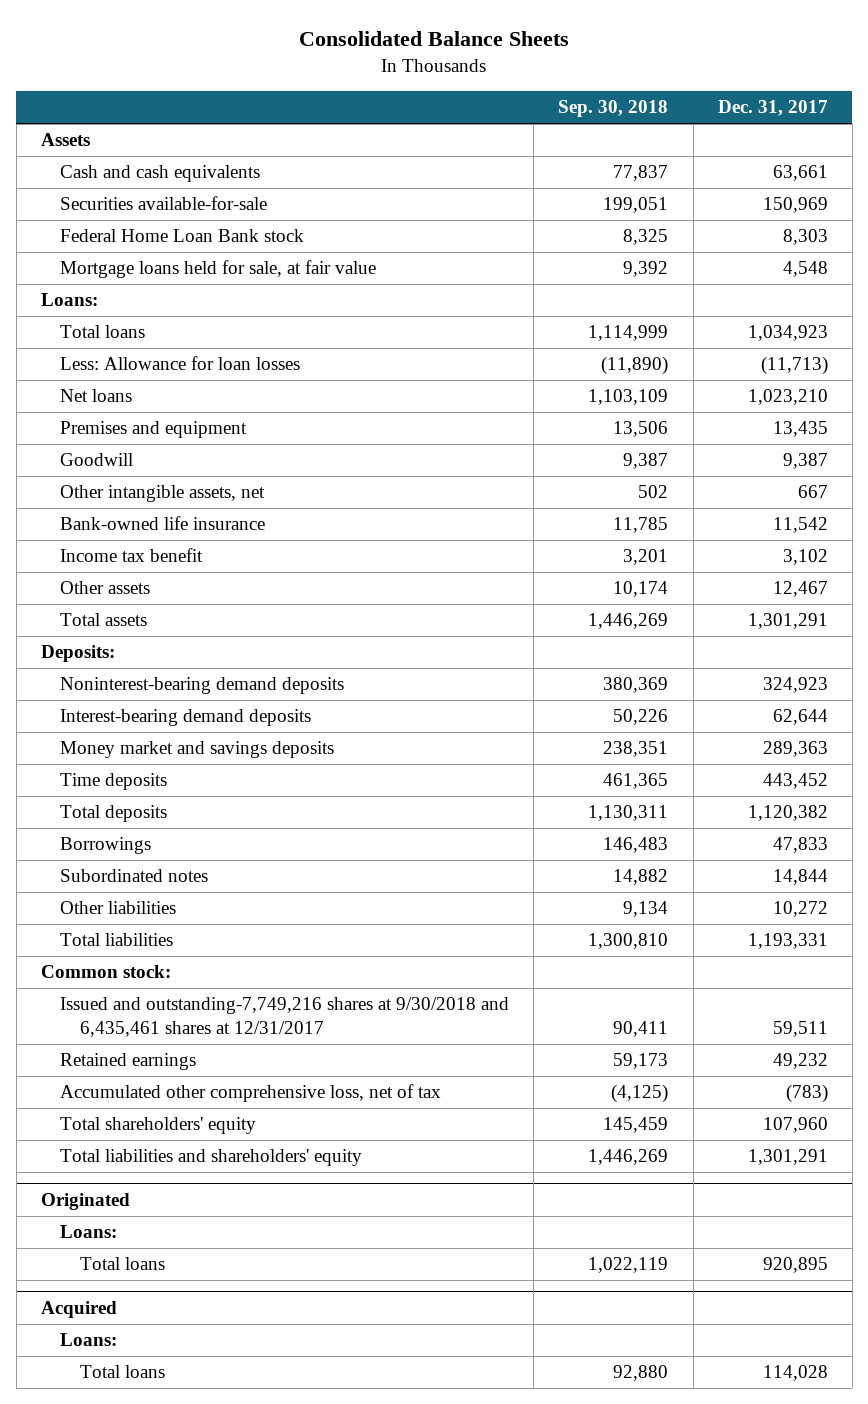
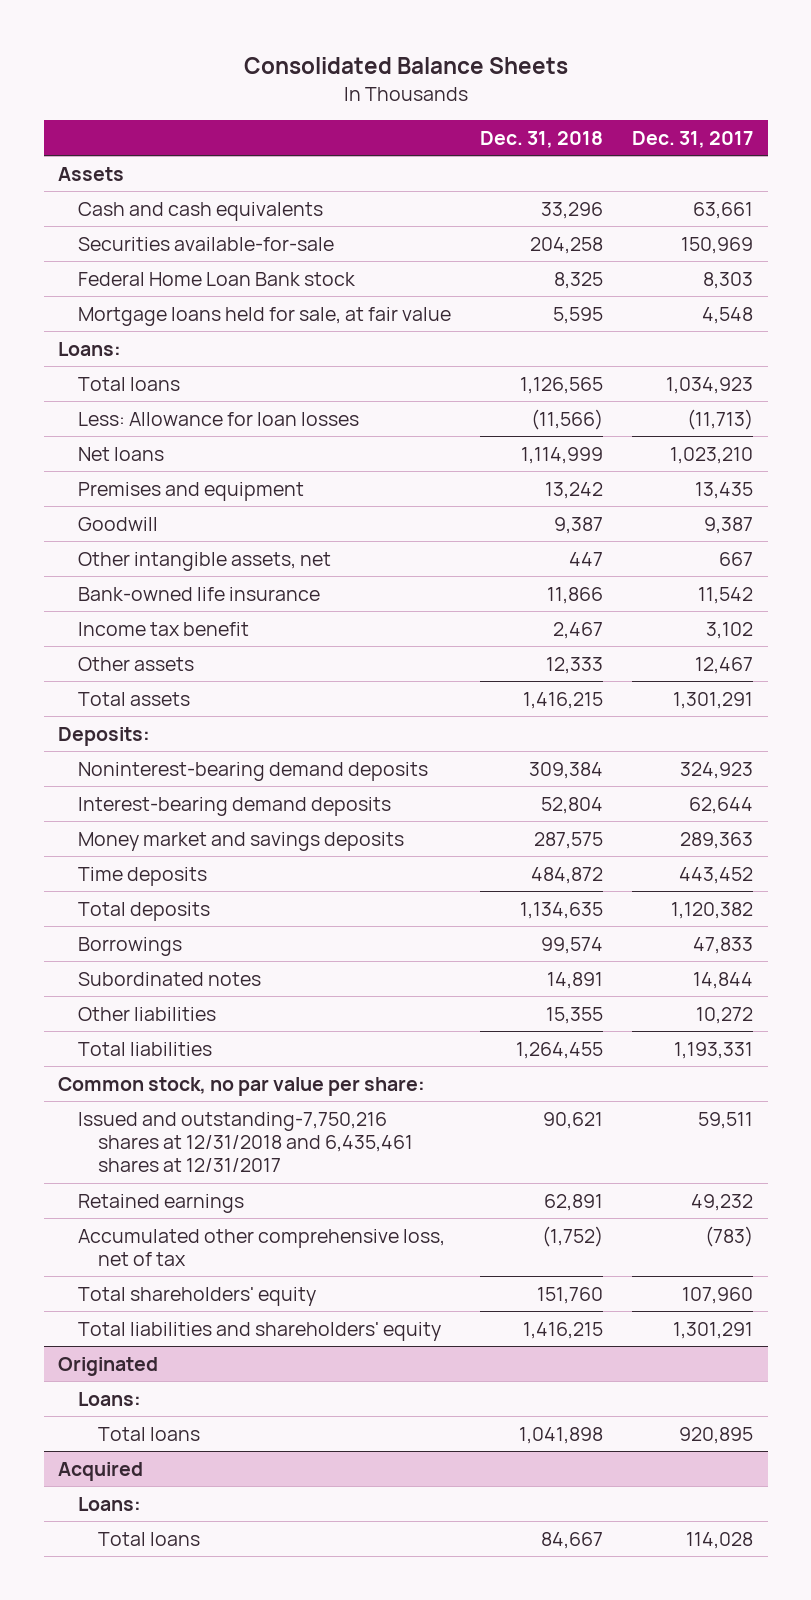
- | Sep. 30, 2018 | Dec. 31, 2017
+ | Dec. 31, 2018 | Dec. 31, 2017
- Common stock:
- Issued and outstanding-7,749,216 shares at 9/30/2018 and 6,435,461 shares at 12/31/2017 | 90,411 | 59,511
+ Common stock, no par value per share:
+ Issued and outstanding-7,750,216 shares at 12/31/2018 and 6,435,461 shares at 12/31/2017 | 90,621 | 59,511

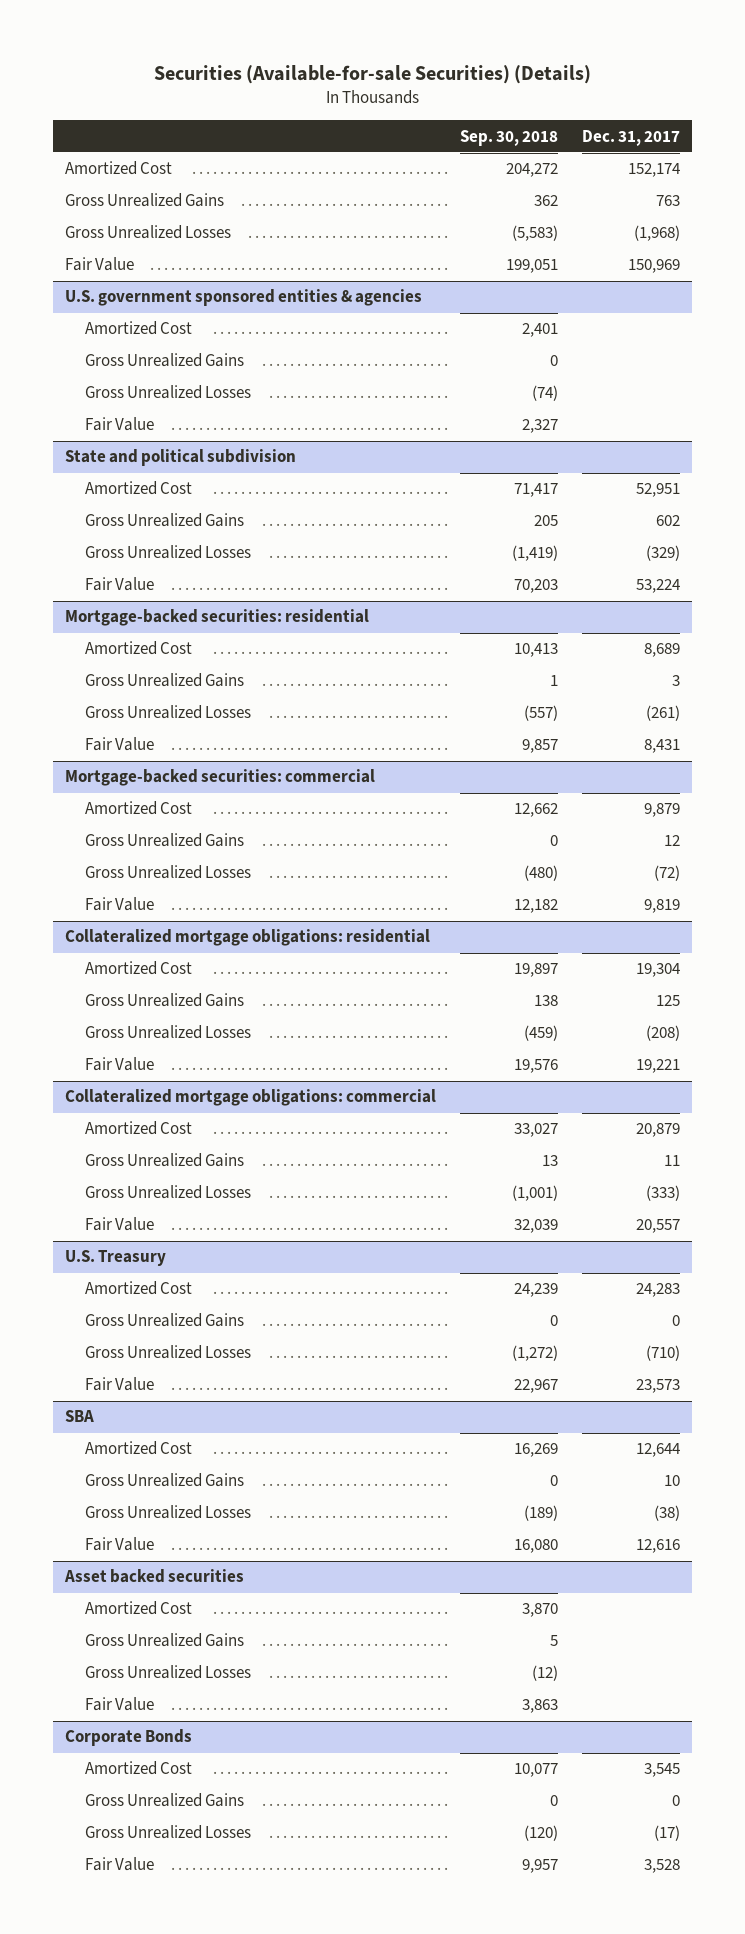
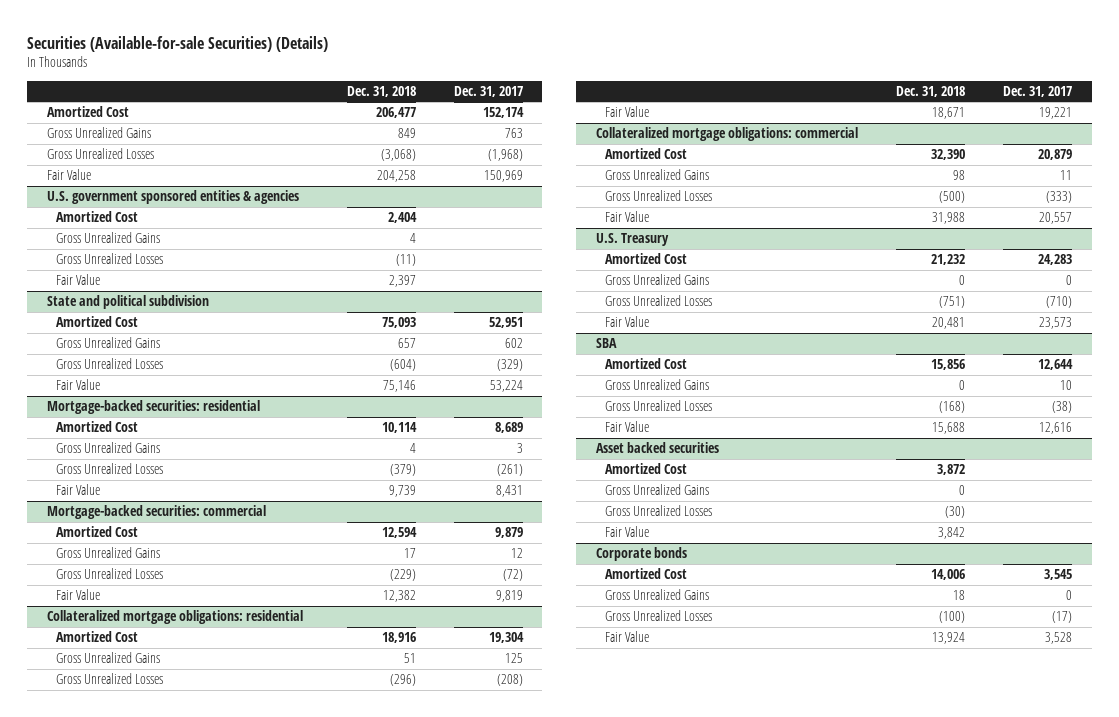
- | Sep. 30, 2018 | Dec. 31, 2017
+ | Dec. 31, 2018 | Dec. 31, 2017
- Corporate Bonds
+ Corporate bonds

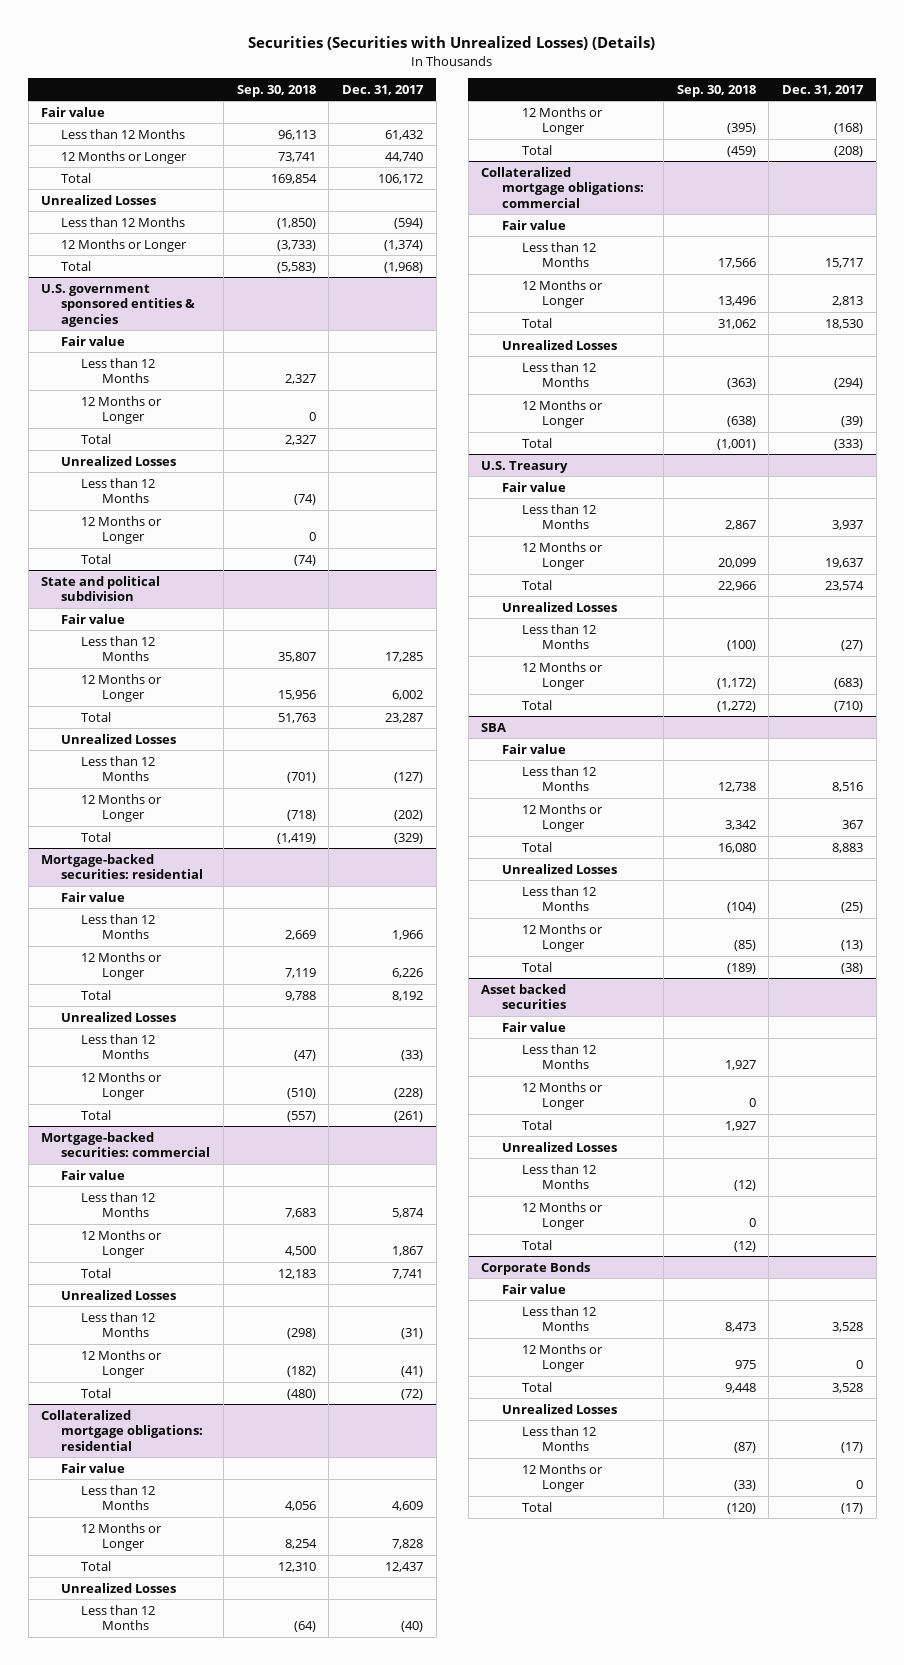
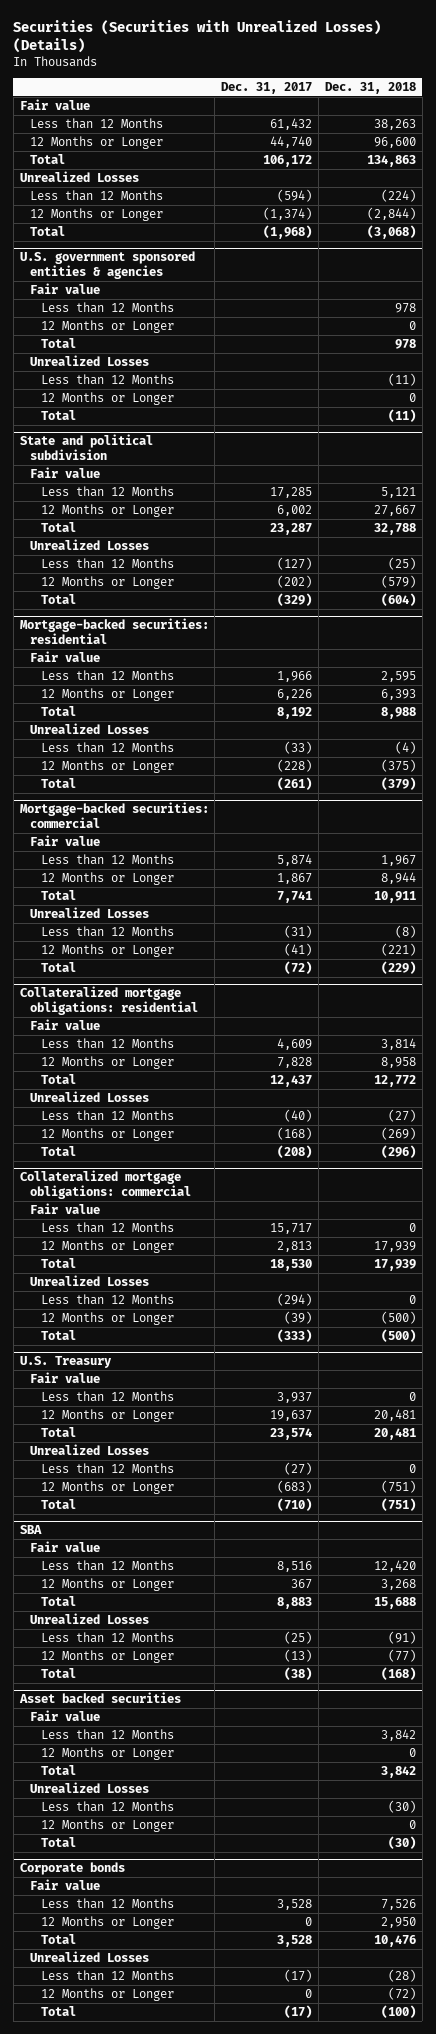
- | Sep. 30, 2018 | Dec. 31, 2017
+ | Dec. 31, 2017 | Dec. 31, 2018
- Corporate Bonds
+ Corporate bonds

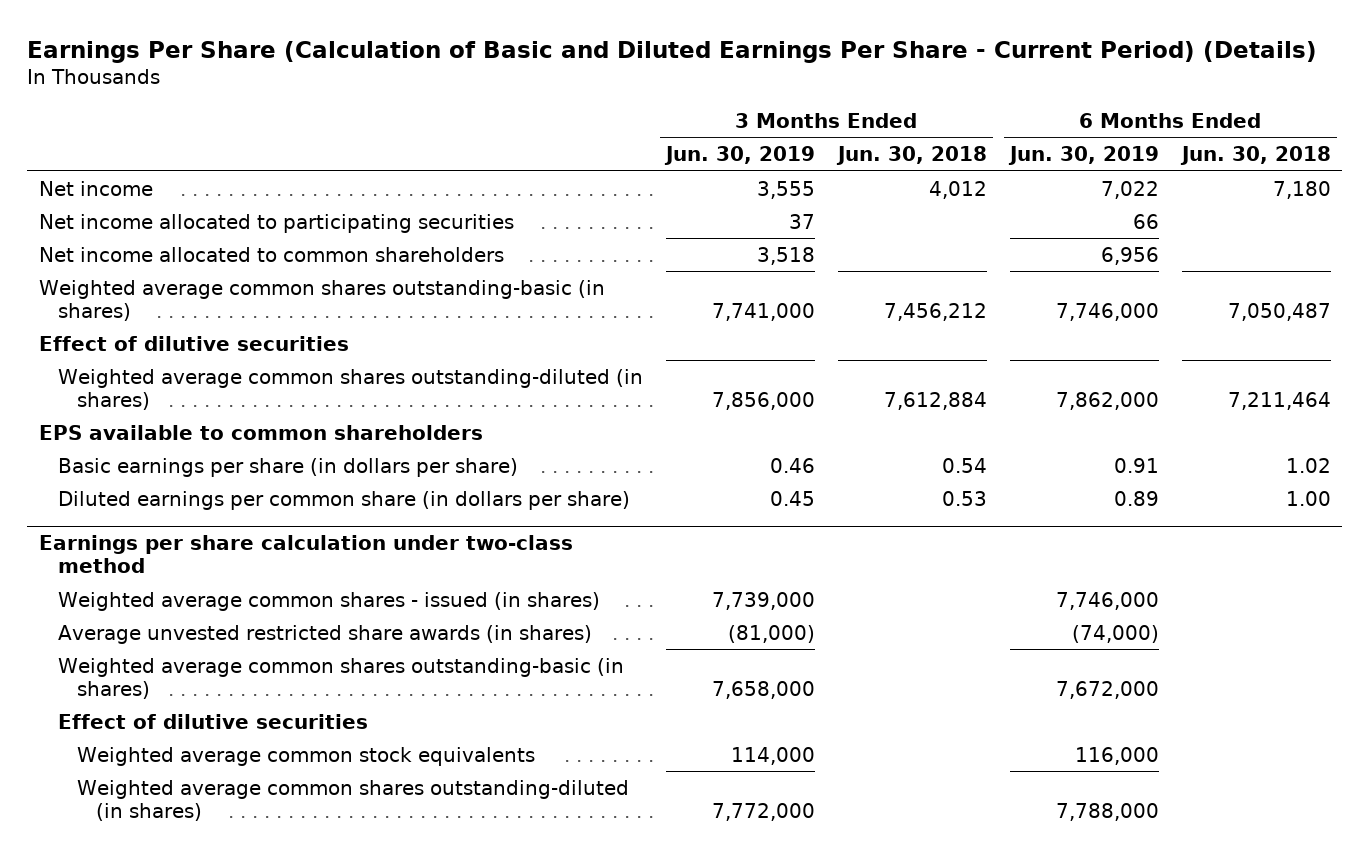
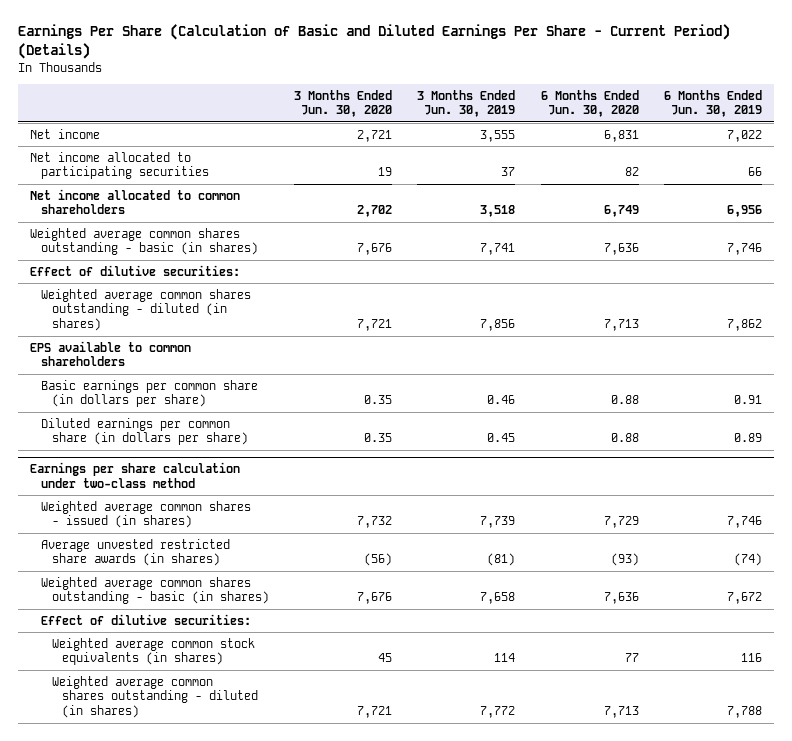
- | 3 Months Ended Jun. 30, 2019 | 3 Months Ended Jun. 30, 2018 | 6 Months Ended Jun. 30, 2019 | 6 Months Ended Jun. 30, 2018
+ | 3 Months Ended Jun. 30, 2020 | 3 Months Ended Jun. 30, 2019 | 6 Months Ended Jun. 30, 2020 | 6 Months Ended Jun. 30, 2019
- Weighted average common shares outstanding-basic (in shares) | 7,741,000 | 7,456,212 | 7,746,000 | 7,050,487
- Effect of dilutive securities
- Weighted average common shares outstanding-diluted (in shares) | 7,856,000 | 7,612,884 | 7,862,000 | 7,211,464
+ Weighted average common shares outstanding - basic (in shares) | 7,676 | 7,741 | 7,636 | 7,746
+ Effect of dilutive securities:
+ Weighted average common shares outstanding - diluted (in shares) | 7,721 | 7,856 | 7,713 | 7,862
- Basic earnings per share (in dollars per share) | 0.46 | 0.54 | 0.91 | 1.02
+ Basic earnings per common share (in dollars per share) | 0.35 | 0.46 | 0.88 | 0.91
@ Earnings per share calculation under two-class method
- Weighted average common shares - issued (in shares) | 7,739,000 | | 7,746,000 |
- Average unvested restricted share awards (in shares) | (81,000) | | (74,000) |
- Weighted average common shares outstanding-basic (in shares) | 7,658,000 | | 7,672,000 |
- Effect of dilutive securities
- Weighted average common stock equivalents | 114,000 | | 116,000 |
- Weighted average common shares outstanding-diluted (in shares) | 7,772,000 | | 7,788,000 |
+ Weighted average common shares - issued (in shares) | 7,732 | 7,739 | 7,729 | 7,746
+ Average unvested restricted share awards (in shares) | (56) | (81) | (93) | (74)
+ Weighted average common shares outstanding - basic (in shares) | 7,676 | 7,658 | 7,636 | 7,672
+ Effect of dilutive securities:
+ Weighted average common stock equivalents (in shares) | 45 | 114 | 77 | 116
+ Weighted average common shares outstanding - diluted (in shares) | 7,721 | 7,772 | 7,713 | 7,788

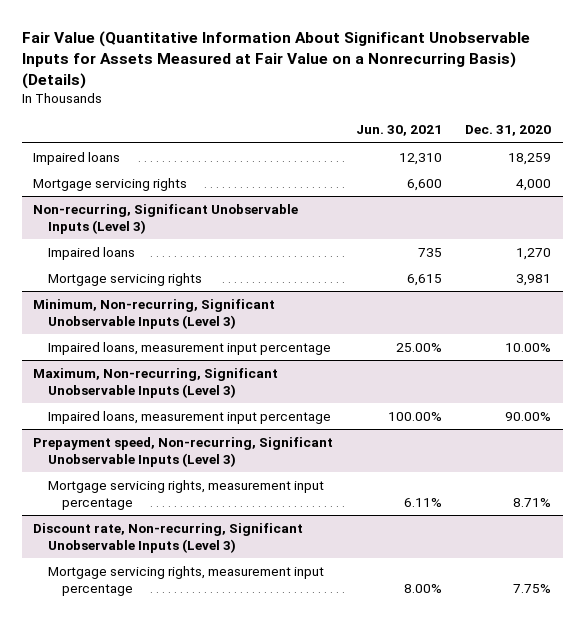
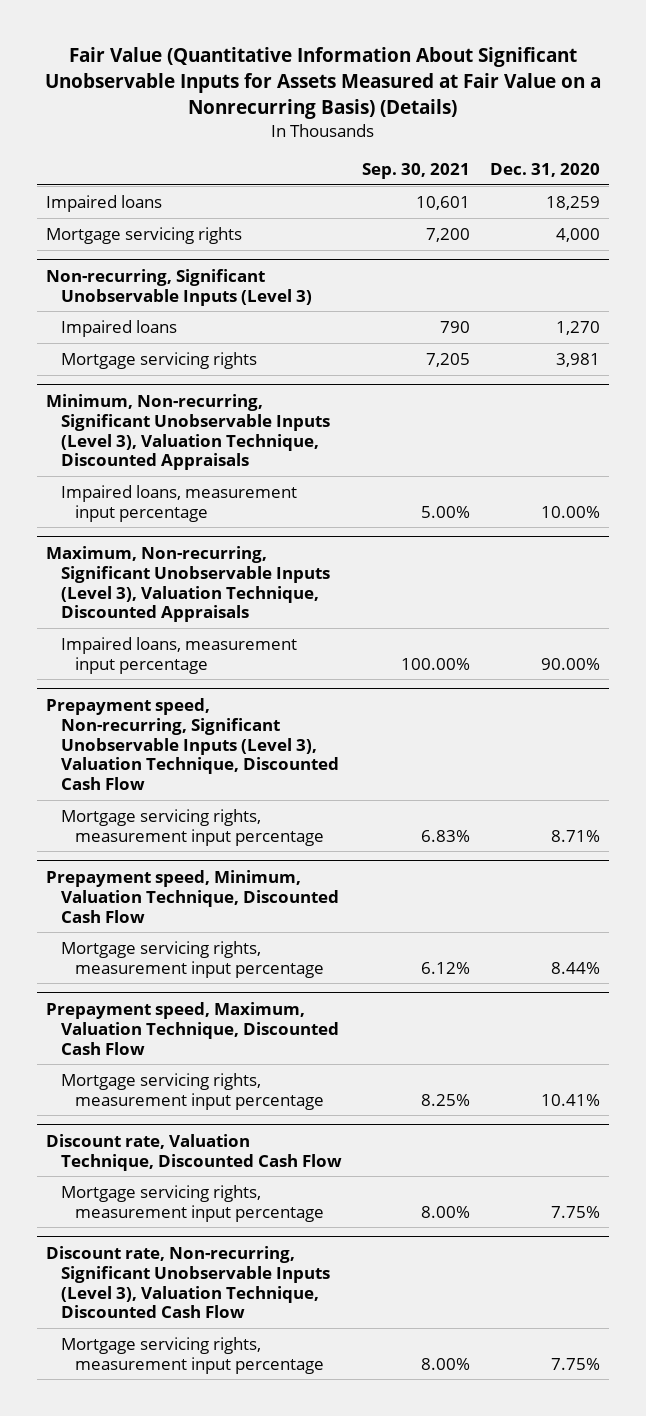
- | Jun. 30, 2021 | Dec. 31, 2020
+ | Sep. 30, 2021 | Dec. 31, 2020
- Minimum, Non-recurring, Significant Unobservable Inputs (Level 3)
+ Minimum, Non-recurring, Significant Unobservable Inputs (Level 3), Valuation Technique, Discounted Appraisals
- Maximum, Non-recurring, Significant Unobservable Inputs (Level 3)
+ Maximum, Non-recurring, Significant Unobservable Inputs (Level 3), Valuation Technique, Discounted Appraisals
- Prepayment speed, Non-recurring, Significant Unobservable Inputs (Level 3)
+ Prepayment speed, Non-recurring, Significant Unobservable Inputs (Level 3), Valuation Technique, Discounted Cash Flow
- Discount rate, Non-recurring, Significant Unobservable Inputs (Level 3)
+ Prepayment speed, Minimum, Valuation Technique, Discounted Cash Flow
+ Mortgage servicing rights, measurement input percentage | 6.12% | 8.44%
+ Prepayment speed, Maximum, Valuation Technique, Discounted Cash Flow
+ Mortgage servicing rights, measurement input percentage | 8.25% | 10.41%
+ Discount rate, Valuation Technique, Discounted Cash Flow
+ Discount rate, Non-recurring, Significant Unobservable Inputs (Level 3), Valuation Technique, Discounted Cash Flow
+ Mortgage servicing rights, measurement input percentage | 8.00% | 7.75%

